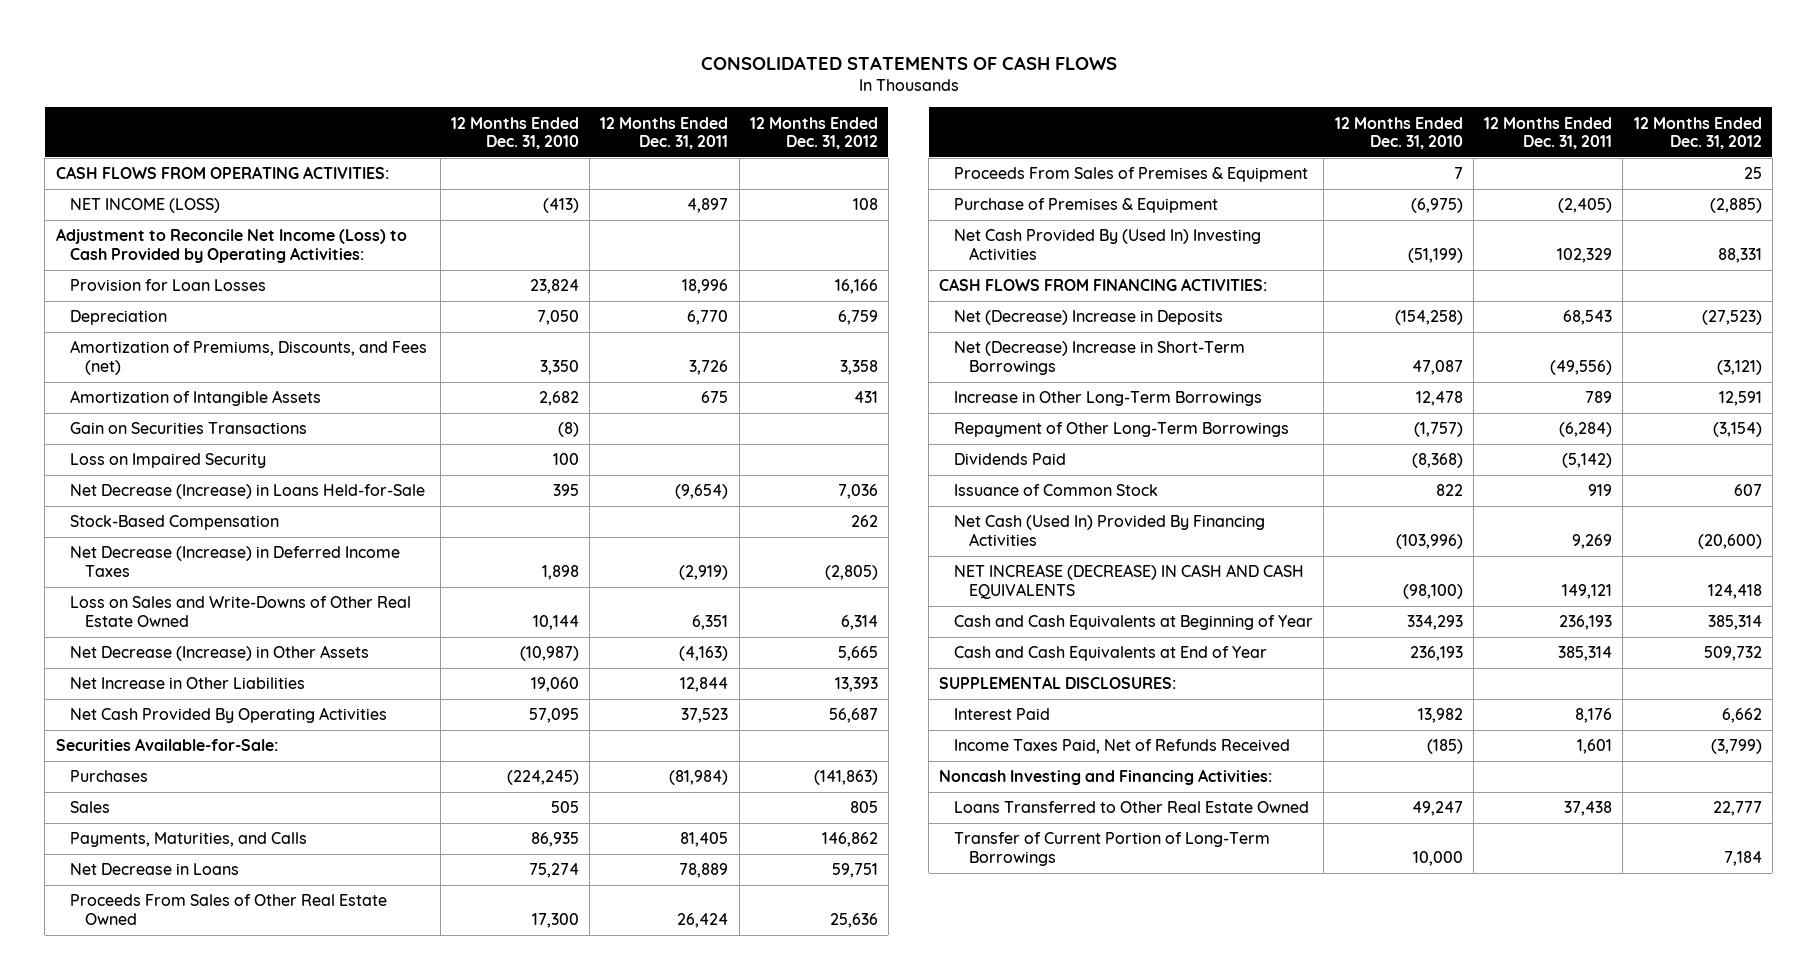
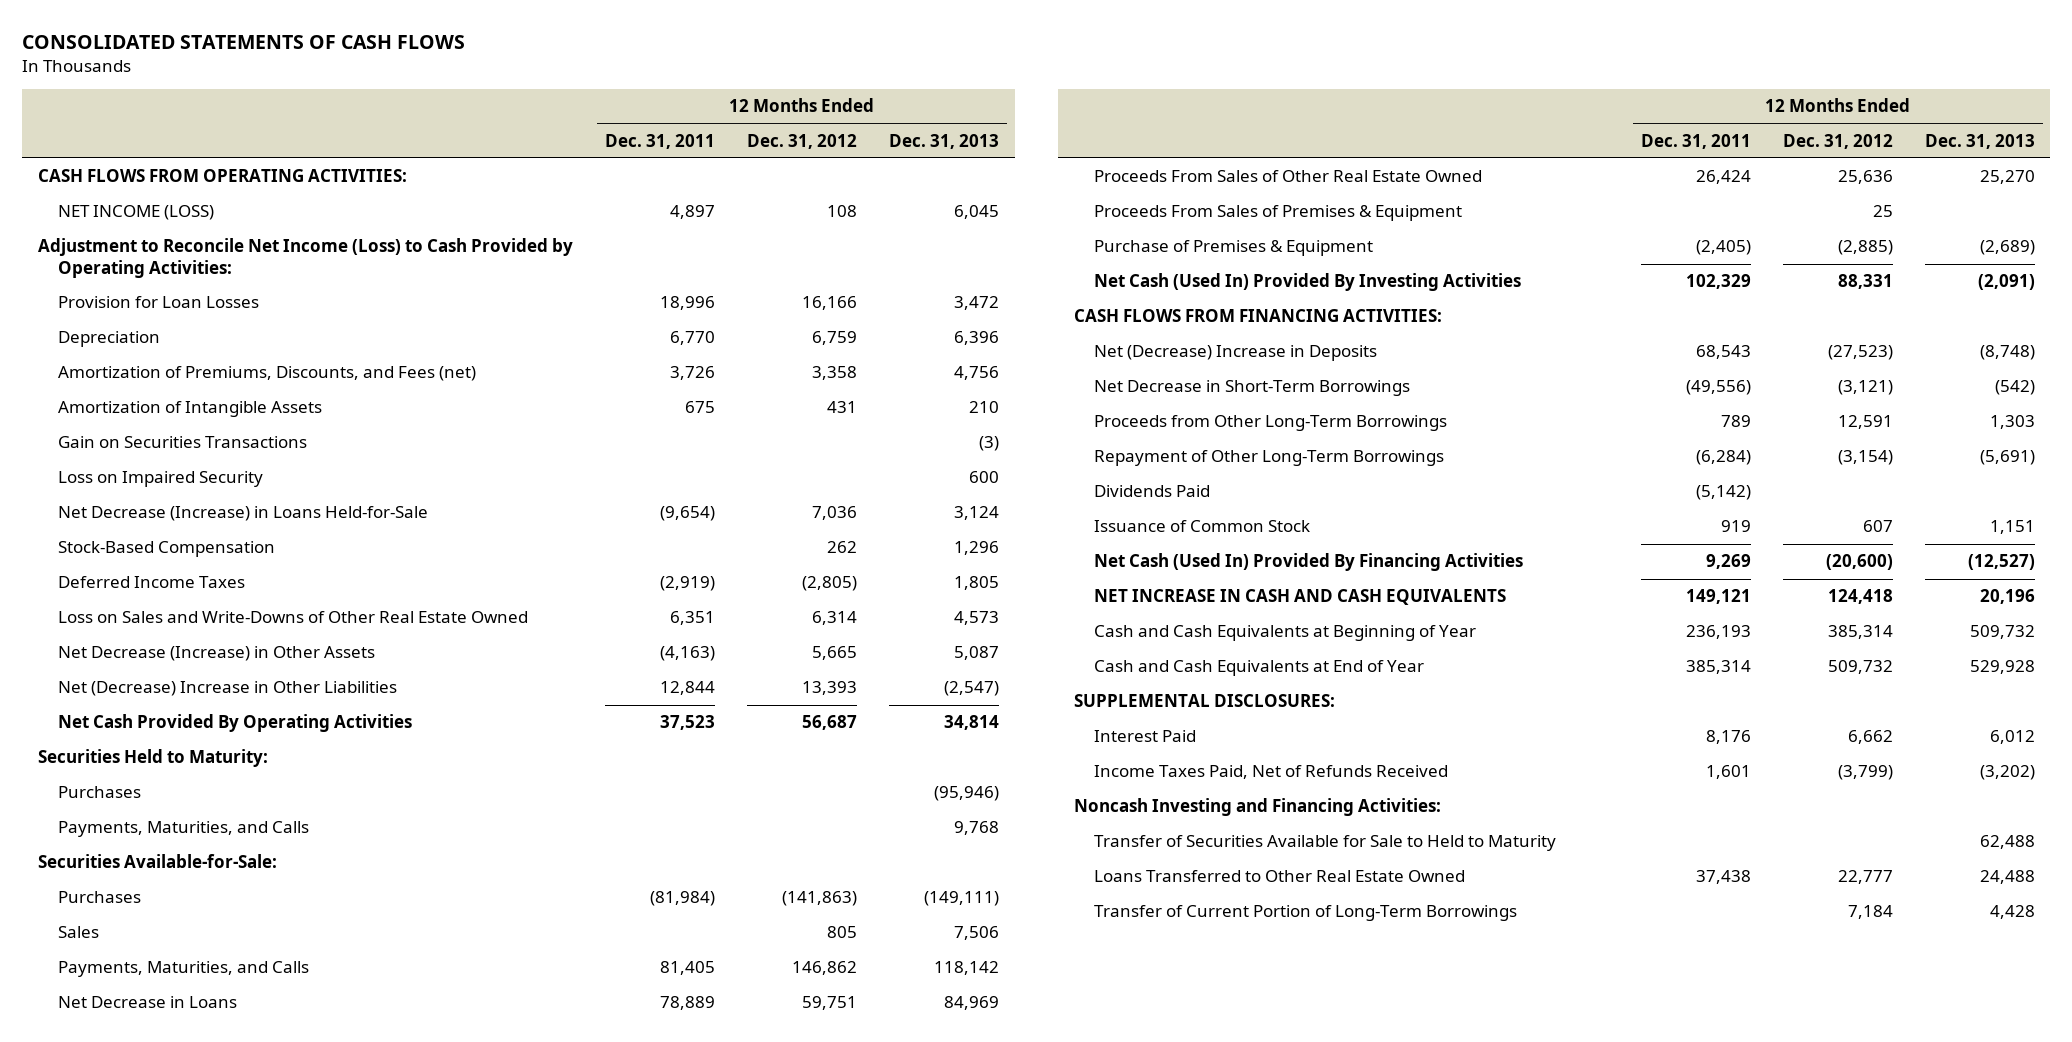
- | 12 Months Ended Dec. 31, 2010 | 12 Months Ended Dec. 31, 2011 | 12 Months Ended Dec. 31, 2012
+ | 12 Months Ended Dec. 31, 2011 | 12 Months Ended Dec. 31, 2012 | 12 Months Ended Dec. 31, 2013
- Net Decrease (Increase) in Deferred Income Taxes | 1,898 | (2,919) | (2,805)
+ Deferred Income Taxes | (2,919) | (2,805) | 1,805
- Net Increase in Other Liabilities | 19,060 | 12,844 | 13,393
+ Net (Decrease) Increase in Other Liabilities | 12,844 | 13,393 | (2,547)
+ Securities Held to Maturity:
+ Purchases | | | (95,946)
+ Payments, Maturities, and Calls | | | 9,768
- Net Cash Provided By (Used In) Investing Activities | (51,199) | 102,329 | 88,331
+ Net Cash (Used In) Provided By Investing Activities | 102,329 | 88,331 | (2,091)
- Net (Decrease) Increase in Short-Term Borrowings | 47,087 | (49,556) | (3,121)
- Increase in Other Long-Term Borrowings | 12,478 | 789 | 12,591
+ Net Decrease in Short-Term Borrowings | (49,556) | (3,121) | (542)
+ Proceeds from Other Long-Term Borrowings | 789 | 12,591 | 1,303
- NET INCREASE (DECREASE) IN CASH AND CASH EQUIVALENTS | (98,100) | 149,121 | 124,418
+ NET INCREASE IN CASH AND CASH EQUIVALENTS | 149,121 | 124,418 | 20,196
+ Transfer of Securities Available for Sale to Held to Maturity | | | 62,488

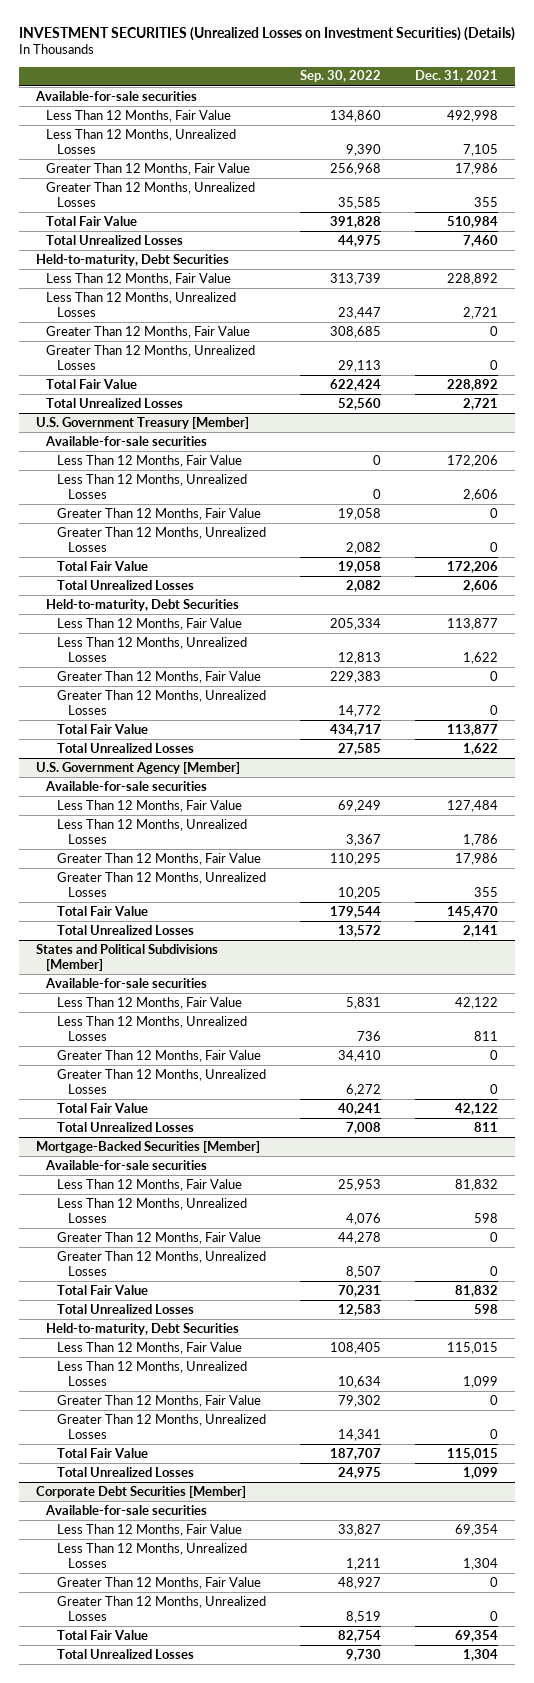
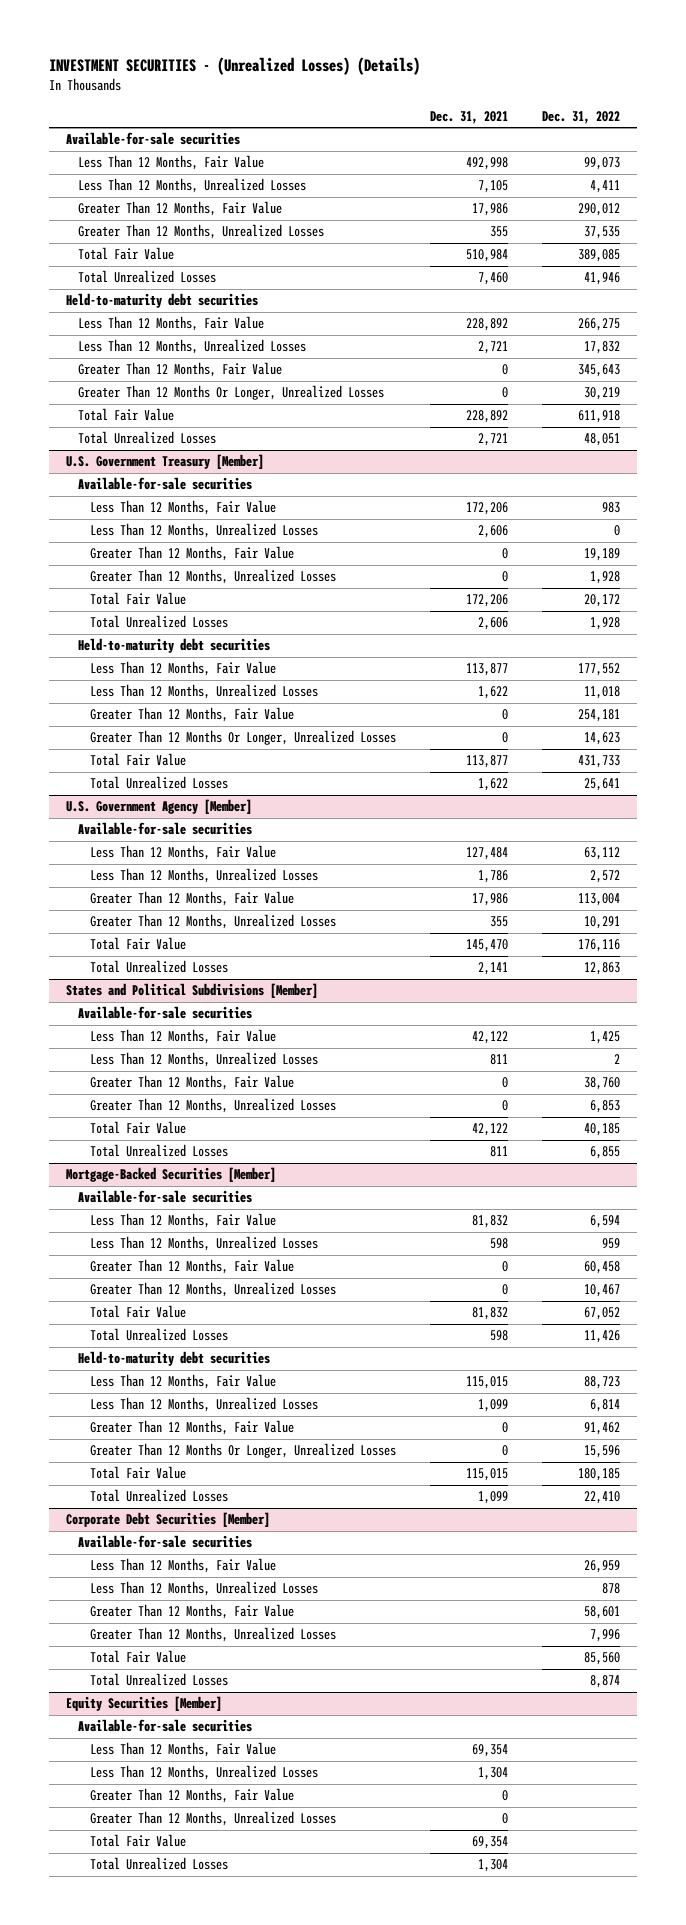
- INVESTMENT SECURITIES (Unrealized Losses on Investment Securities) (Details)
+ INVESTMENT SECURITIES - (Unrealized Losses) (Details)
- | Sep. 30, 2022 | Dec. 31, 2021
+ | Dec. 31, 2021 | Dec. 31, 2022
- Held-to-maturity, Debt Securities
+ Held-to-maturity debt securities
- Greater Than 12 Months, Unrealized Losses | 29,113 | 0
+ Greater Than 12 Months Or Longer, Unrealized Losses | 0 | 30,219
@ U.S. Government Treasury [Member]
- Held-to-maturity, Debt Securities
+ Held-to-maturity debt securities
- Greater Than 12 Months, Unrealized Losses | 14,772 | 0
+ Greater Than 12 Months Or Longer, Unrealized Losses | 0 | 14,623
@ Mortgage-Backed Securities [Member]
- Held-to-maturity, Debt Securities
+ Held-to-maturity debt securities
- Greater Than 12 Months, Unrealized Losses | 14,341 | 0
+ Greater Than 12 Months Or Longer, Unrealized Losses | 0 | 15,596
@ Corporate Debt Securities [Member]
+ Less Than 12 Months, Fair Value | | 26,959
+ Less Than 12 Months, Unrealized Losses | | 878
+ Greater Than 12 Months, Fair Value | | 58,601
+ Greater Than 12 Months, Unrealized Losses | | 7,996
+ Total Fair Value | | 85,560
+ Total Unrealized Losses | | 8,874
+ Equity Securities [Member]
+ Available-for-sale securities

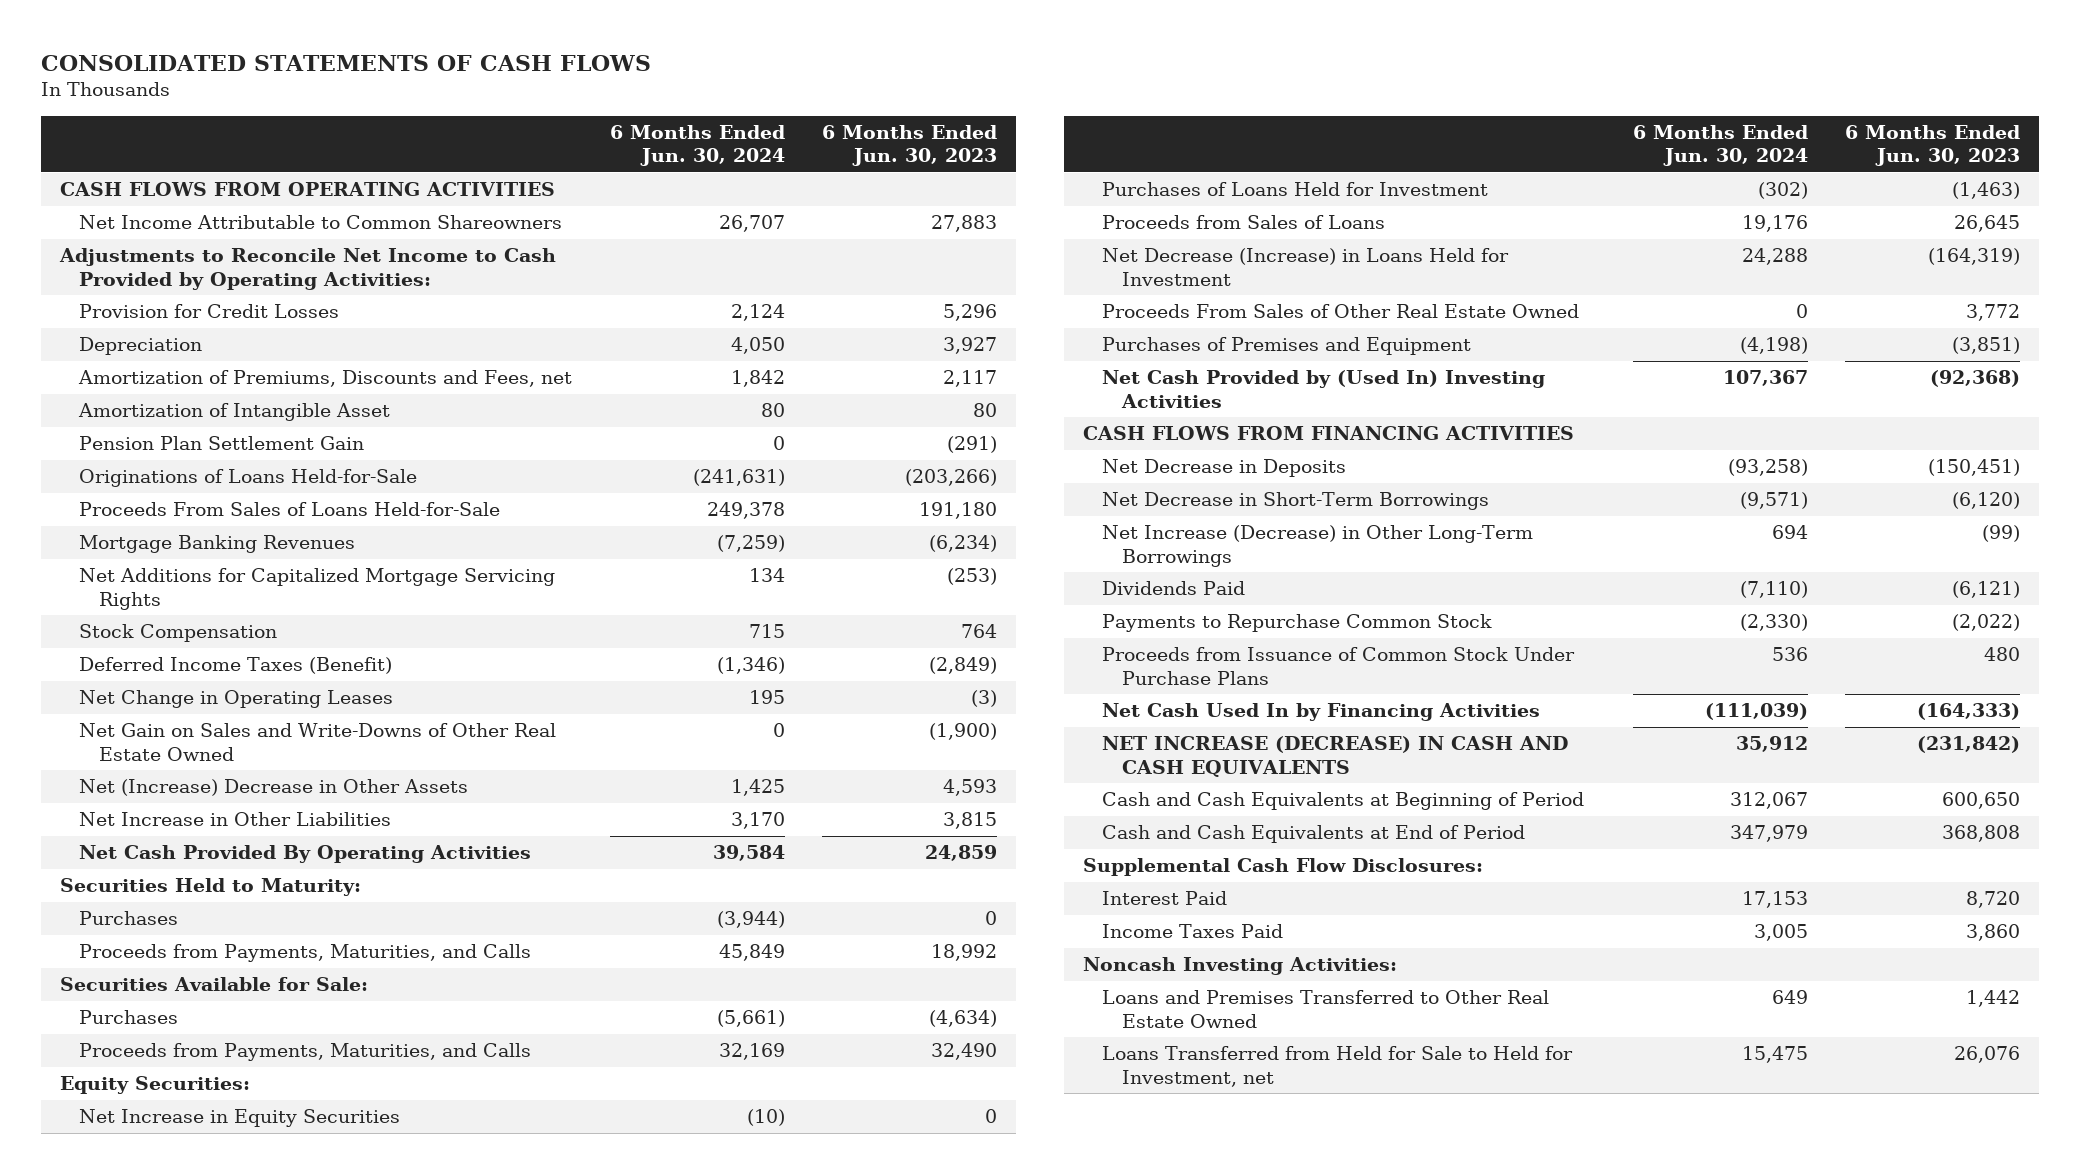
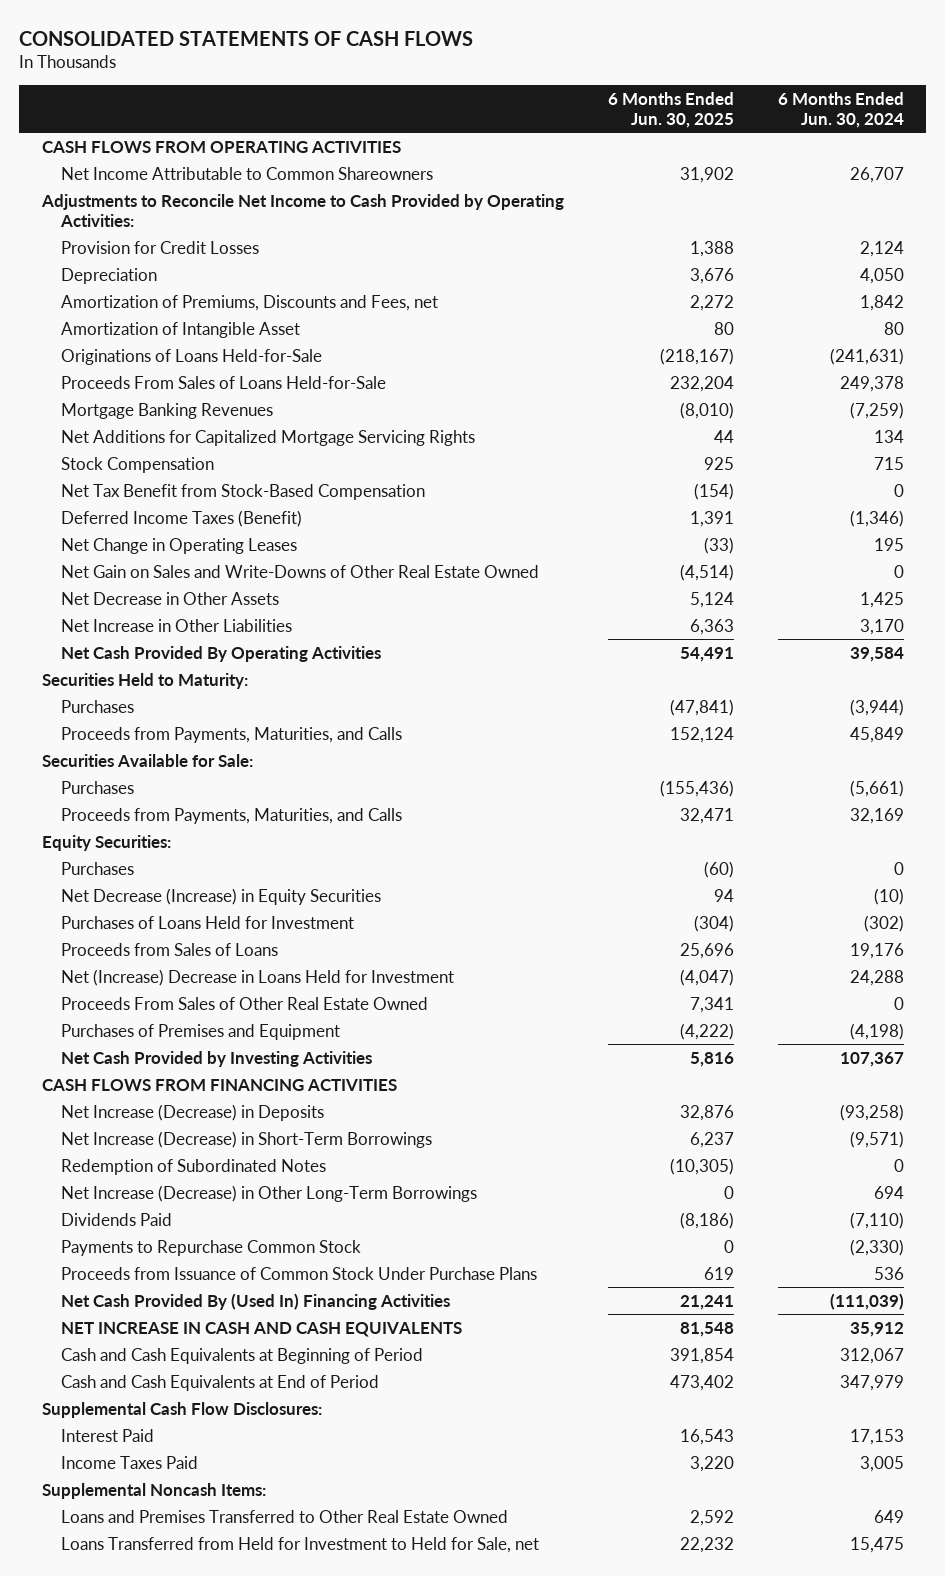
- | 6 Months Ended Jun. 30, 2024 | 6 Months Ended Jun. 30, 2023
+ | 6 Months Ended Jun. 30, 2025 | 6 Months Ended Jun. 30, 2024
- Pension Plan Settlement Gain | 0 | (291)
+ Net Tax Benefit from Stock-Based Compensation | (154) | 0
- Net (Increase) Decrease in Other Assets | 1,425 | 4,593
+ Net Decrease in Other Assets | 5,124 | 1,425
- Net Increase in Equity Securities | (10) | 0
+ Purchases | (60) | 0
+ Net Decrease (Increase) in Equity Securities | 94 | (10)
- Net Decrease (Increase) in Loans Held for Investment | 24,288 | (164,319)
+ Net (Increase) Decrease in Loans Held for Investment | (4,047) | 24,288
- Net Cash Provided by (Used In) Investing Activities | 107,367 | (92,368)
+ Net Cash Provided by Investing Activities | 5,816 | 107,367
- Net Decrease in Deposits | (93,258) | (150,451)
- Net Decrease in Short-Term Borrowings | (9,571) | (6,120)
+ Net Increase (Decrease) in Deposits | 32,876 | (93,258)
+ Net Increase (Decrease) in Short-Term Borrowings | 6,237 | (9,571)
+ Redemption of Subordinated Notes | (10,305) | 0
- Net Cash Used In by Financing Activities | (111,039) | (164,333)
- NET INCREASE (DECREASE) IN CASH AND CASH EQUIVALENTS | 35,912 | (231,842)
+ Net Cash Provided By (Used In) Financing Activities | 21,241 | (111,039)
+ NET INCREASE IN CASH AND CASH EQUIVALENTS | 81,548 | 35,912
- Noncash Investing Activities:
+ Supplemental Noncash Items:
- Loans Transferred from Held for Sale to Held for Investment, net | 15,475 | 26,076
+ Loans Transferred from Held for Investment to Held for Sale, net | 22,232 | 15,475

